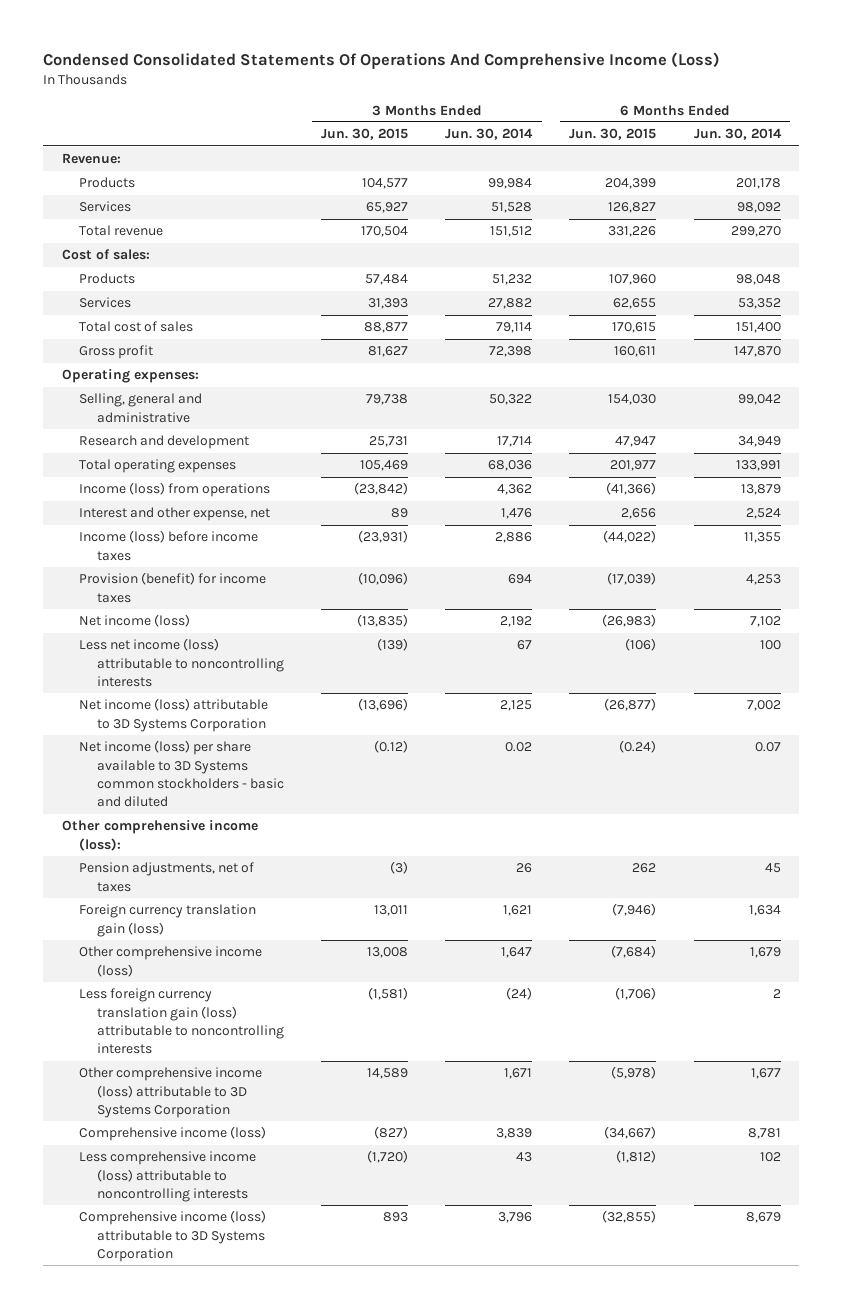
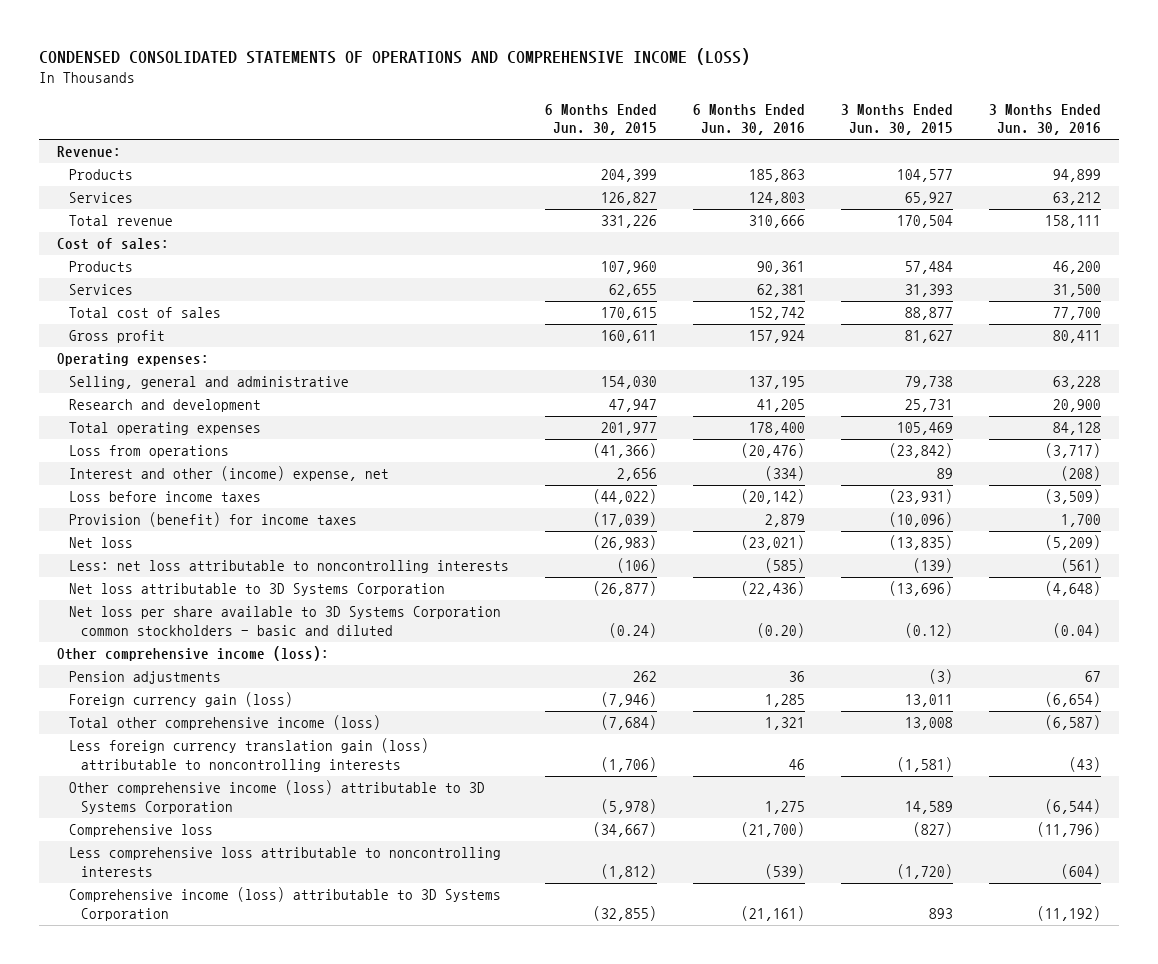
- Condensed Consolidated Statements Of Operations And Comprehensive Income (Loss)
+ CONDENSED CONSOLIDATED STATEMENTS OF OPERATIONS AND COMPREHENSIVE INCOME (LOSS)
- | 3 Months Ended Jun. 30, 2015 | 3 Months Ended Jun. 30, 2014 | 6 Months Ended Jun. 30, 2015 | 6 Months Ended Jun. 30, 2014
+ | 6 Months Ended Jun. 30, 2015 | 6 Months Ended Jun. 30, 2016 | 3 Months Ended Jun. 30, 2015 | 3 Months Ended Jun. 30, 2016
- Income (loss) from operations | (23,842) | 4,362 | (41,366) | 13,879
- Interest and other expense, net | 89 | 1,476 | 2,656 | 2,524
- Income (loss) before income taxes | (23,931) | 2,886 | (44,022) | 11,355
+ Loss from operations | (41,366) | (20,476) | (23,842) | (3,717)
+ Interest and other (income) expense, net | 2,656 | (334) | 89 | (208)
+ Loss before income taxes | (44,022) | (20,142) | (23,931) | (3,509)
- Net income (loss) | (13,835) | 2,192 | (26,983) | 7,102
- Less net income (loss) attributable to noncontrolling interests | (139) | 67 | (106) | 100
- Net income (loss) attributable to 3D Systems Corporation | (13,696) | 2,125 | (26,877) | 7,002
- Net income (loss) per share available to 3D Systems common stockholders - basic and diluted | (0.12) | 0.02 | (0.24) | 0.07
+ Net loss | (26,983) | (23,021) | (13,835) | (5,209)
+ Less: net loss attributable to noncontrolling interests | (106) | (585) | (139) | (561)
+ Net loss attributable to 3D Systems Corporation | (26,877) | (22,436) | (13,696) | (4,648)
+ Net loss per share available to 3D Systems Corporation common stockholders - basic and diluted | (0.24) | (0.20) | (0.12) | (0.04)
- Pension adjustments, net of taxes | (3) | 26 | 262 | 45
- Foreign currency translation gain (loss) | 13,011 | 1,621 | (7,946) | 1,634
- Other comprehensive income (loss) | 13,008 | 1,647 | (7,684) | 1,679
+ Pension adjustments | 262 | 36 | (3) | 67
+ Foreign currency gain (loss) | (7,946) | 1,285 | 13,011 | (6,654)
+ Total other comprehensive income (loss) | (7,684) | 1,321 | 13,008 | (6,587)
- Comprehensive income (loss) | (827) | 3,839 | (34,667) | 8,781
- Less comprehensive income (loss) attributable to noncontrolling interests | (1,720) | 43 | (1,812) | 102
+ Comprehensive loss | (34,667) | (21,700) | (827) | (11,796)
+ Less comprehensive loss attributable to noncontrolling interests | (1,812) | (539) | (1,720) | (604)

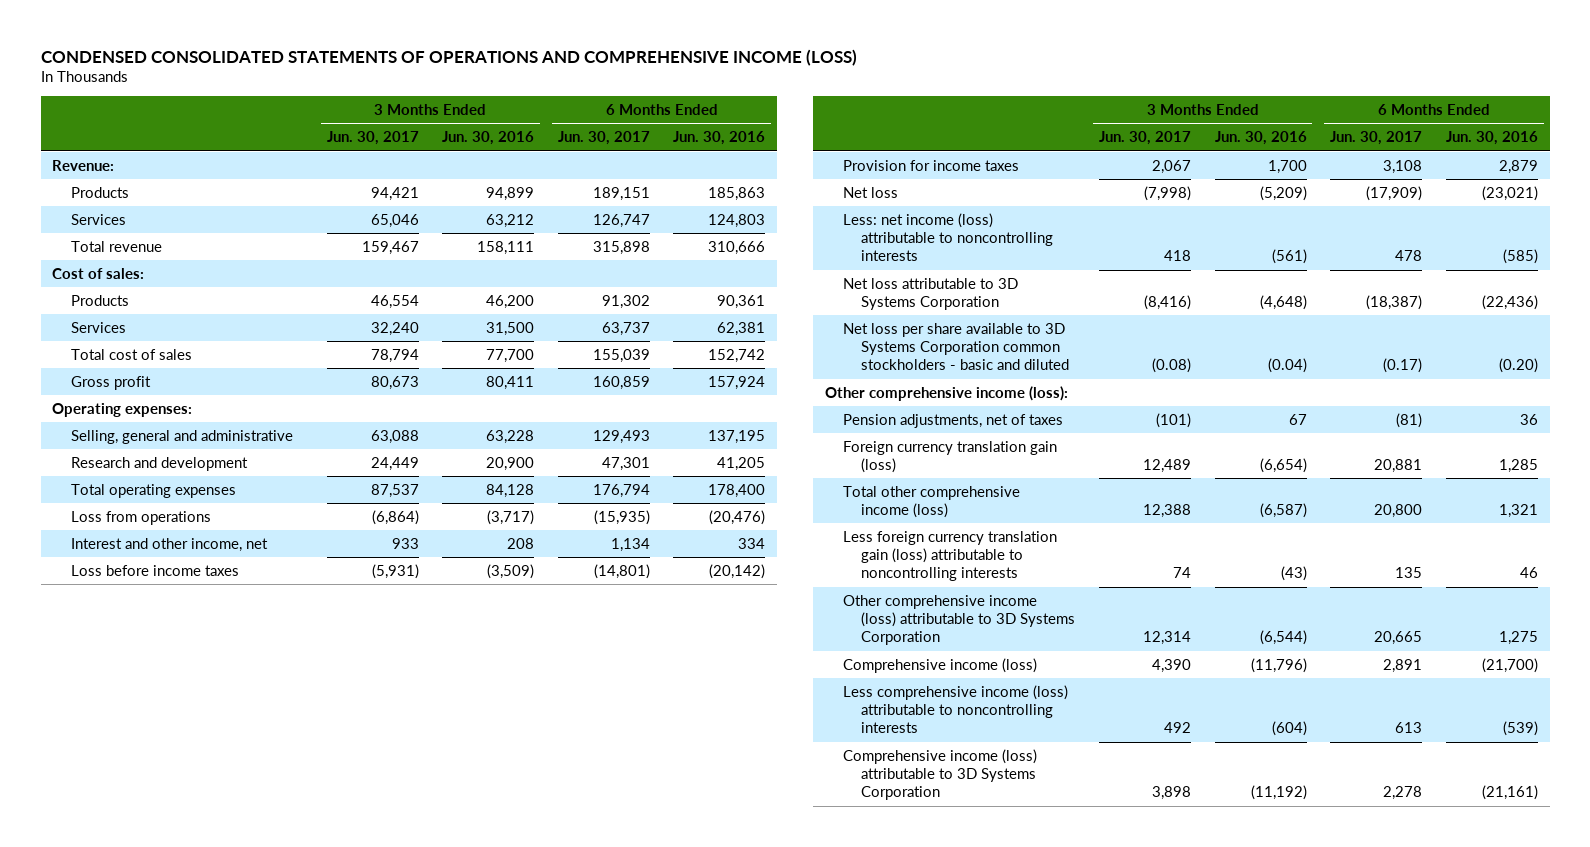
- | 6 Months Ended Jun. 30, 2015 | 6 Months Ended Jun. 30, 2016 | 3 Months Ended Jun. 30, 2015 | 3 Months Ended Jun. 30, 2016
+ | 3 Months Ended Jun. 30, 2017 | 3 Months Ended Jun. 30, 2016 | 6 Months Ended Jun. 30, 2017 | 6 Months Ended Jun. 30, 2016
- Interest and other (income) expense, net | 2,656 | (334) | 89 | (208)
+ Interest and other income, net | 933 | 208 | 1,134 | 334
- Provision (benefit) for income taxes | (17,039) | 2,879 | (10,096) | 1,700
+ Provision for income taxes | 2,067 | 1,700 | 3,108 | 2,879
- Less: net loss attributable to noncontrolling interests | (106) | (585) | (139) | (561)
+ Less: net income (loss) attributable to noncontrolling interests | 418 | (561) | 478 | (585)
- Pension adjustments | 262 | 36 | (3) | 67
- Foreign currency gain (loss) | (7,946) | 1,285 | 13,011 | (6,654)
+ Pension adjustments, net of taxes | (101) | 67 | (81) | 36
+ Foreign currency translation gain (loss) | 12,489 | (6,654) | 20,881 | 1,285
- Comprehensive loss | (34,667) | (21,700) | (827) | (11,796)
- Less comprehensive loss attributable to noncontrolling interests | (1,812) | (539) | (1,720) | (604)
+ Comprehensive income (loss) | 4,390 | (11,796) | 2,891 | (21,700)
+ Less comprehensive income (loss) attributable to noncontrolling interests | 492 | (604) | 613 | (539)

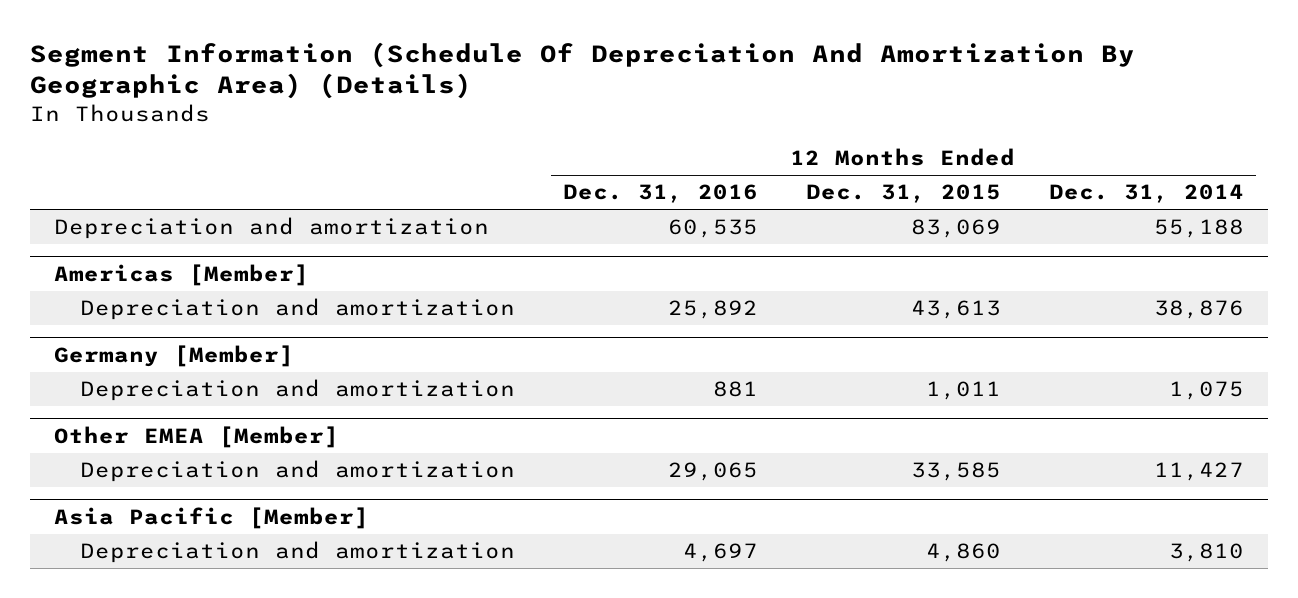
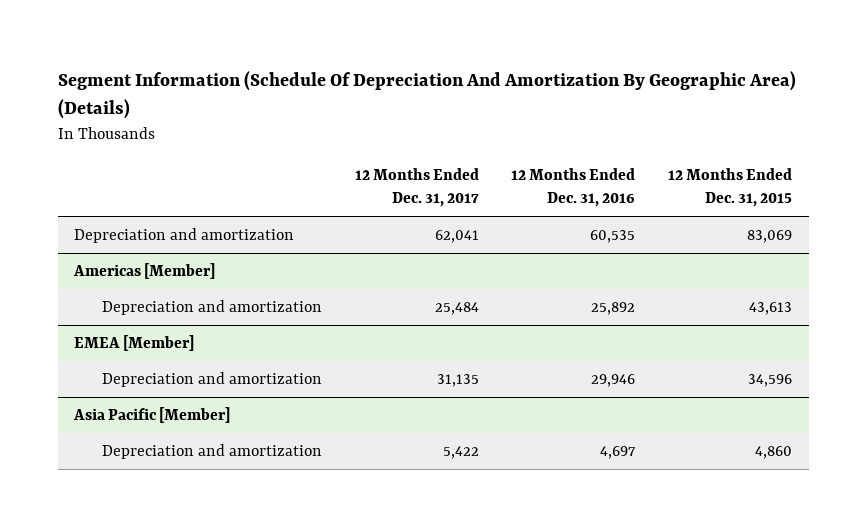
- | 12 Months Ended Dec. 31, 2016 | 12 Months Ended Dec. 31, 2015 | 12 Months Ended Dec. 31, 2014
+ | 12 Months Ended Dec. 31, 2017 | 12 Months Ended Dec. 31, 2016 | 12 Months Ended Dec. 31, 2015
- Germany [Member]
- Depreciation and amortization | 881 | 1,011 | 1,075
- Other EMEA [Member]
- Depreciation and amortization | 29,065 | 33,585 | 11,427
+ EMEA [Member]
+ Depreciation and amortization | 31,135 | 29,946 | 34,596

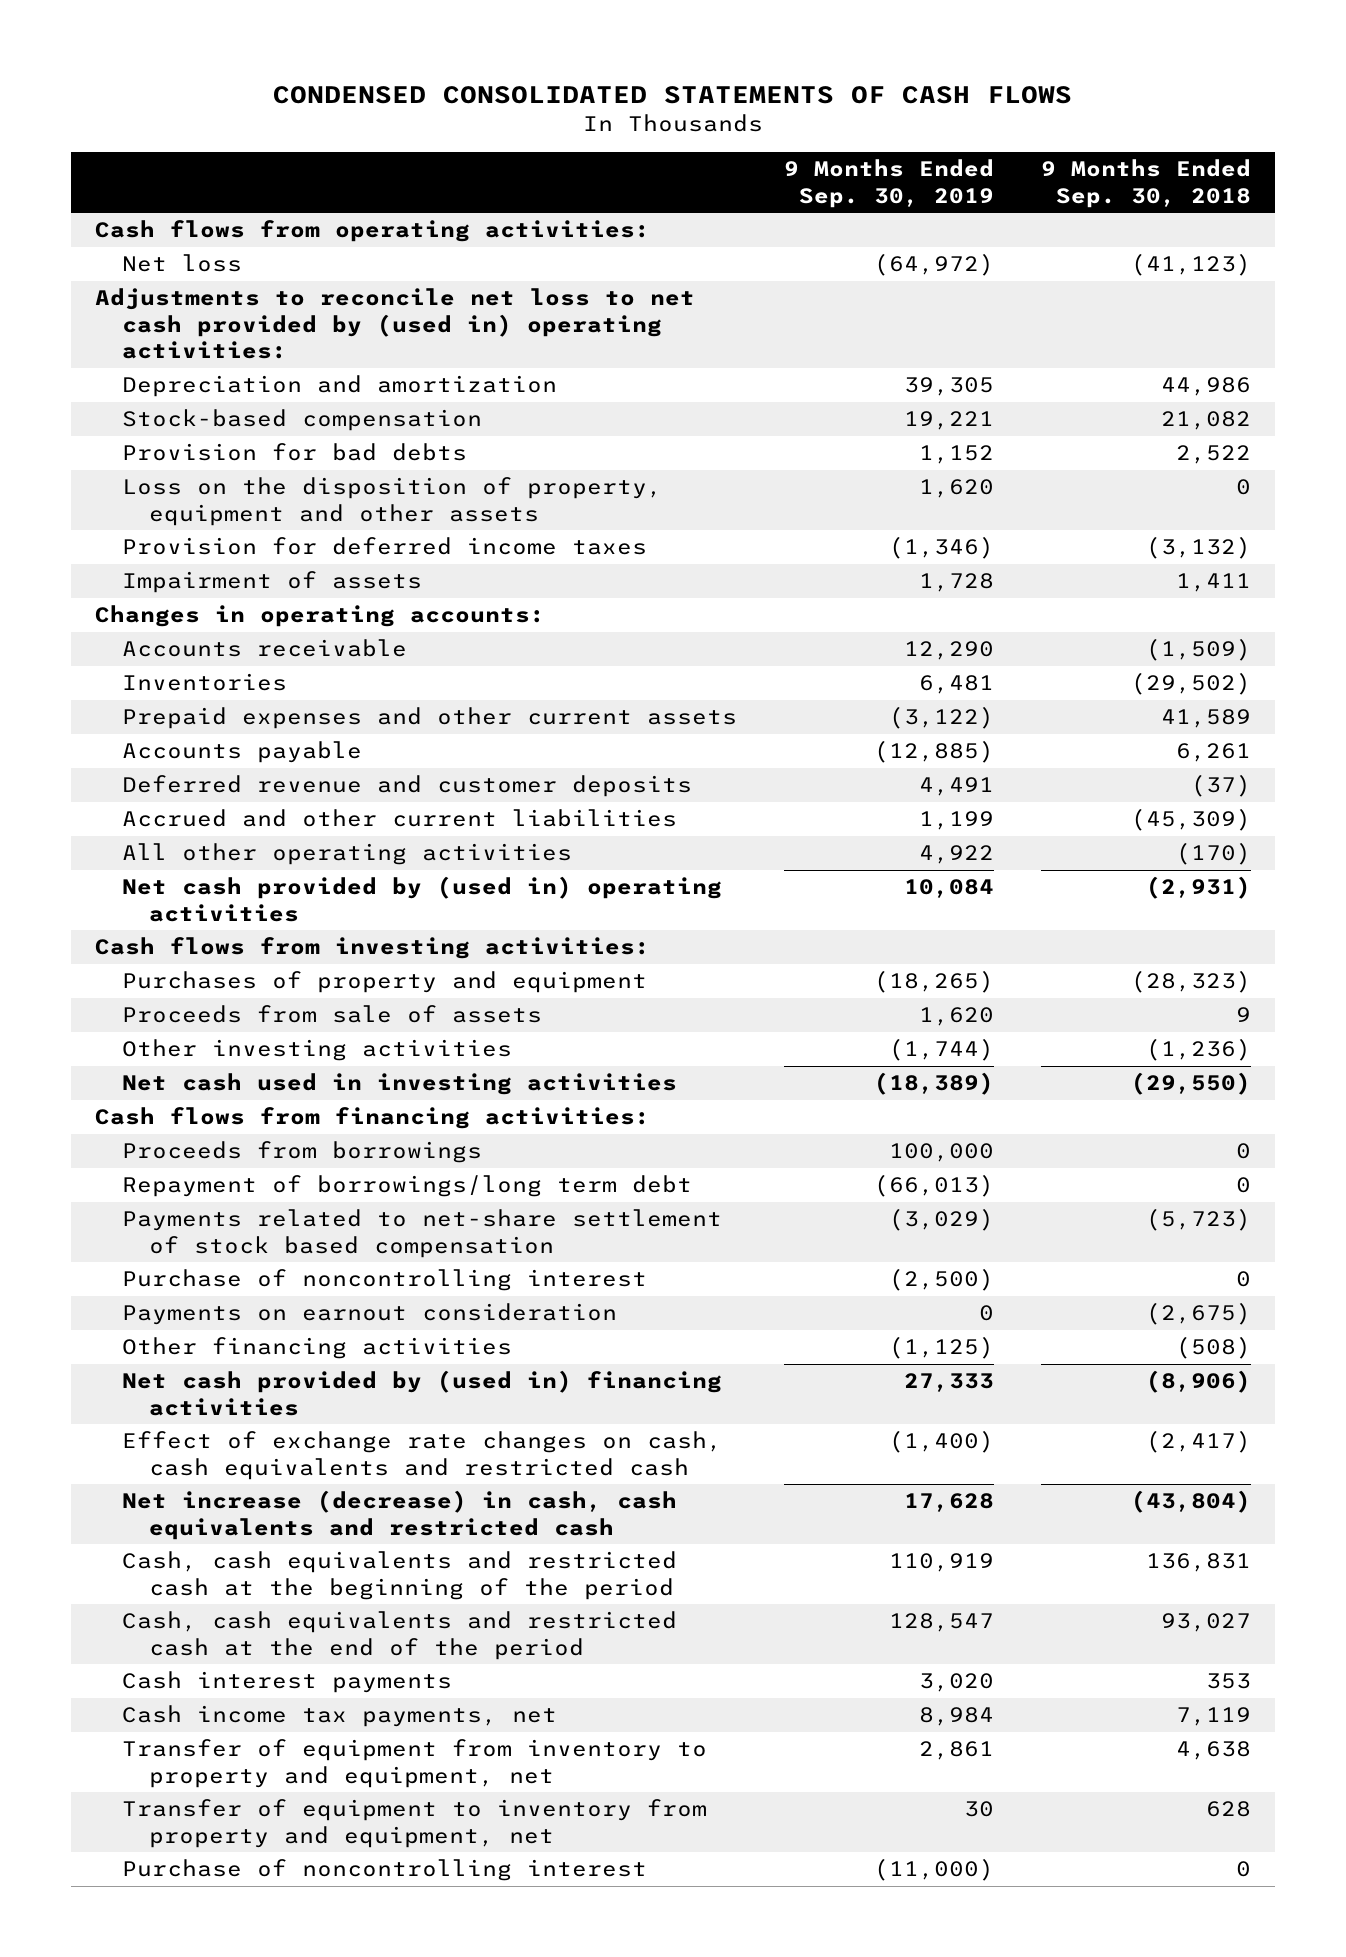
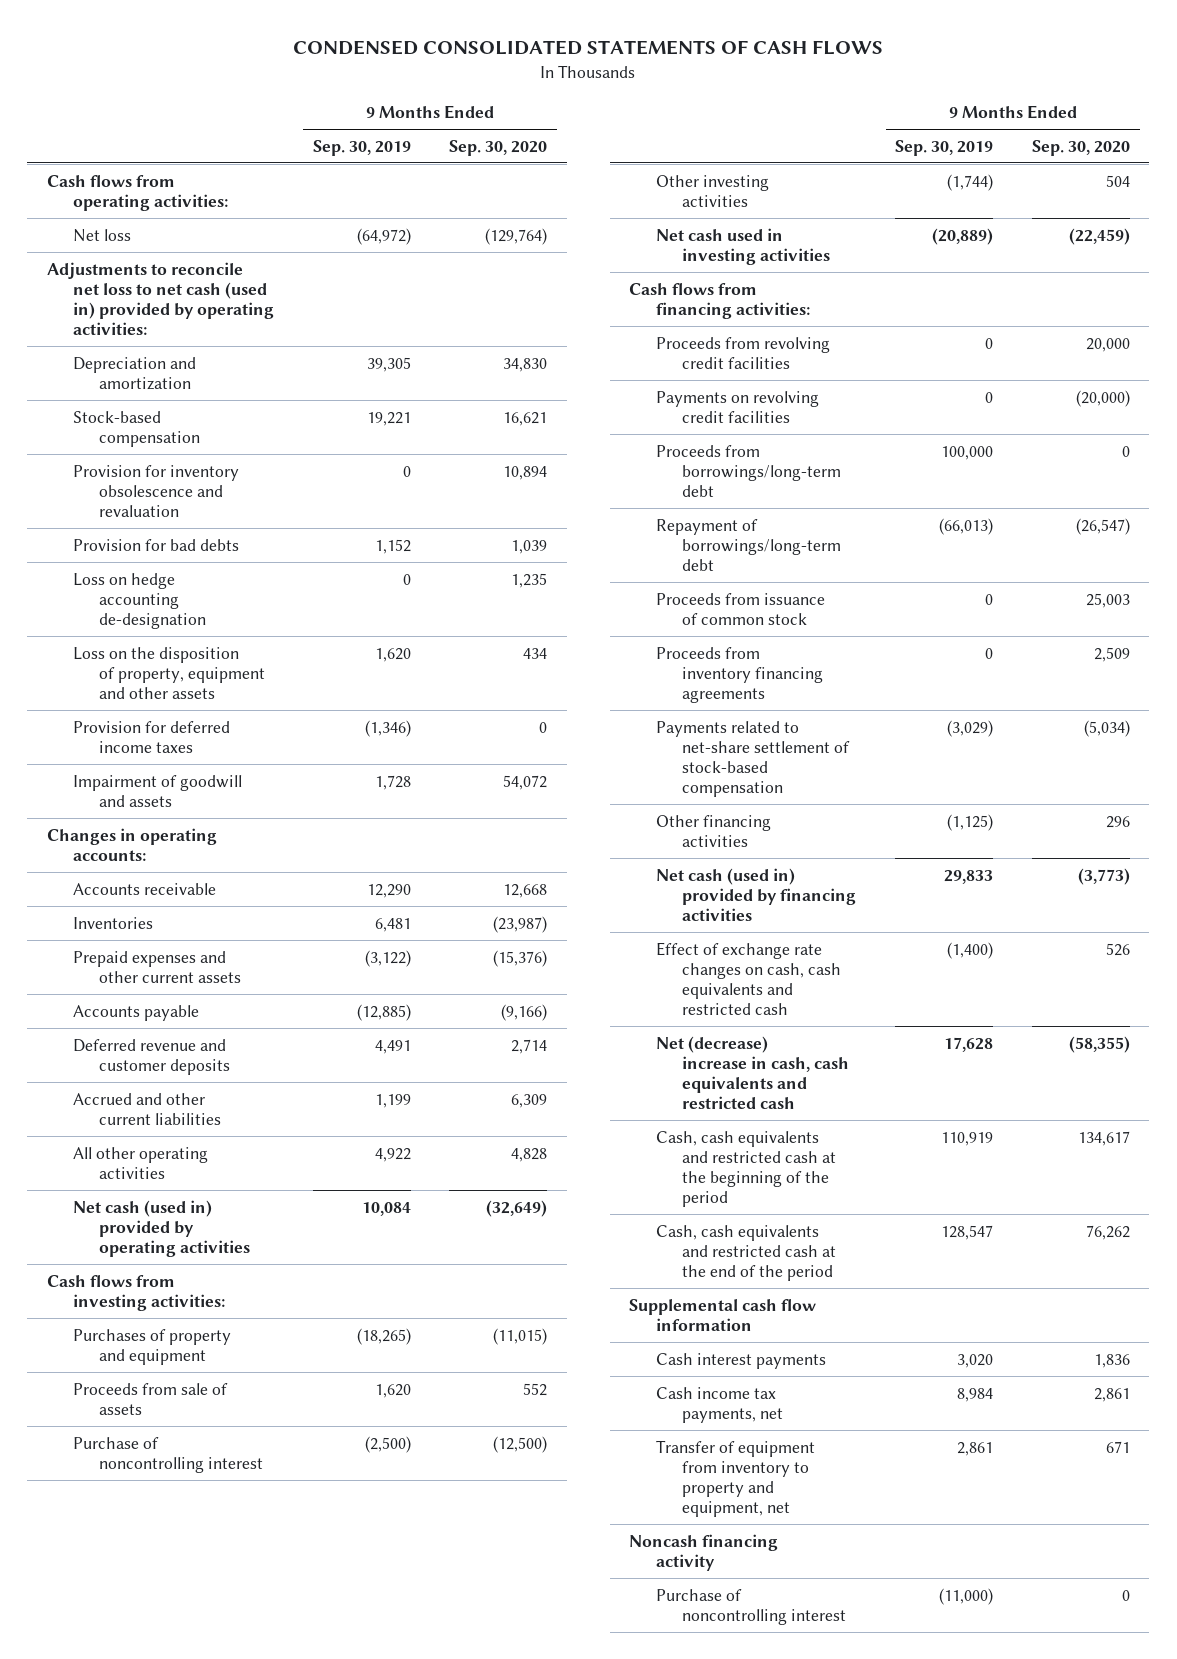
- | 9 Months Ended Sep. 30, 2019 | 9 Months Ended Sep. 30, 2018
+ | 9 Months Ended Sep. 30, 2019 | 9 Months Ended Sep. 30, 2020
- Adjustments to reconcile net loss to net cash provided by (used in) operating activities:
+ Adjustments to reconcile net loss to net cash (used in) provided by operating activities:
+ Provision for inventory obsolescence and revaluation | 0 | 10,894
+ Loss on hedge accounting de-designation | 0 | 1,235
- Impairment of assets | 1,728 | 1,411
+ Impairment of goodwill and assets | 1,728 | 54,072
- Net cash provided by (used in) operating activities | 10,084 | (2,931)
+ Net cash (used in) provided by operating activities | 10,084 | (32,649)
moved up: Purchase of noncontrolling interest | (2,500) | (12,500)
- Net cash used in investing activities | (18,389) | (29,550)
+ Net cash used in investing activities | (20,889) | (22,459)
- Proceeds from borrowings | 100,000 | 0
- Repayment of borrowings/long term debt | (66,013) | 0
- Payments related to net-share settlement of stock based compensation | (3,029) | (5,723)
- Payments on earnout consideration | 0 | (2,675)
+ Proceeds from revolving credit facilities | 0 | 20,000
+ Payments on revolving credit facilities | 0 | (20,000)
+ Proceeds from borrowings/long-term debt | 100,000 | 0
+ Repayment of borrowings/long-term debt | (66,013) | (26,547)
+ Proceeds from issuance of common stock | 0 | 25,003
+ Proceeds from inventory financing agreements | 0 | 2,509
+ Payments related to net-share settlement of stock-based compensation | (3,029) | (5,034)
- Net cash provided by (used in) financing activities | 27,333 | (8,906)
+ Net cash (used in) provided by financing activities | 29,833 | (3,773)
- Net increase (decrease) in cash, cash equivalents and restricted cash | 17,628 | (43,804)
+ Net (decrease) increase in cash, cash equivalents and restricted cash | 17,628 | (58,355)
+ Supplemental cash flow information
- Transfer of equipment to inventory from property and equipment, net | 30 | 628
+ Noncash financing activity

